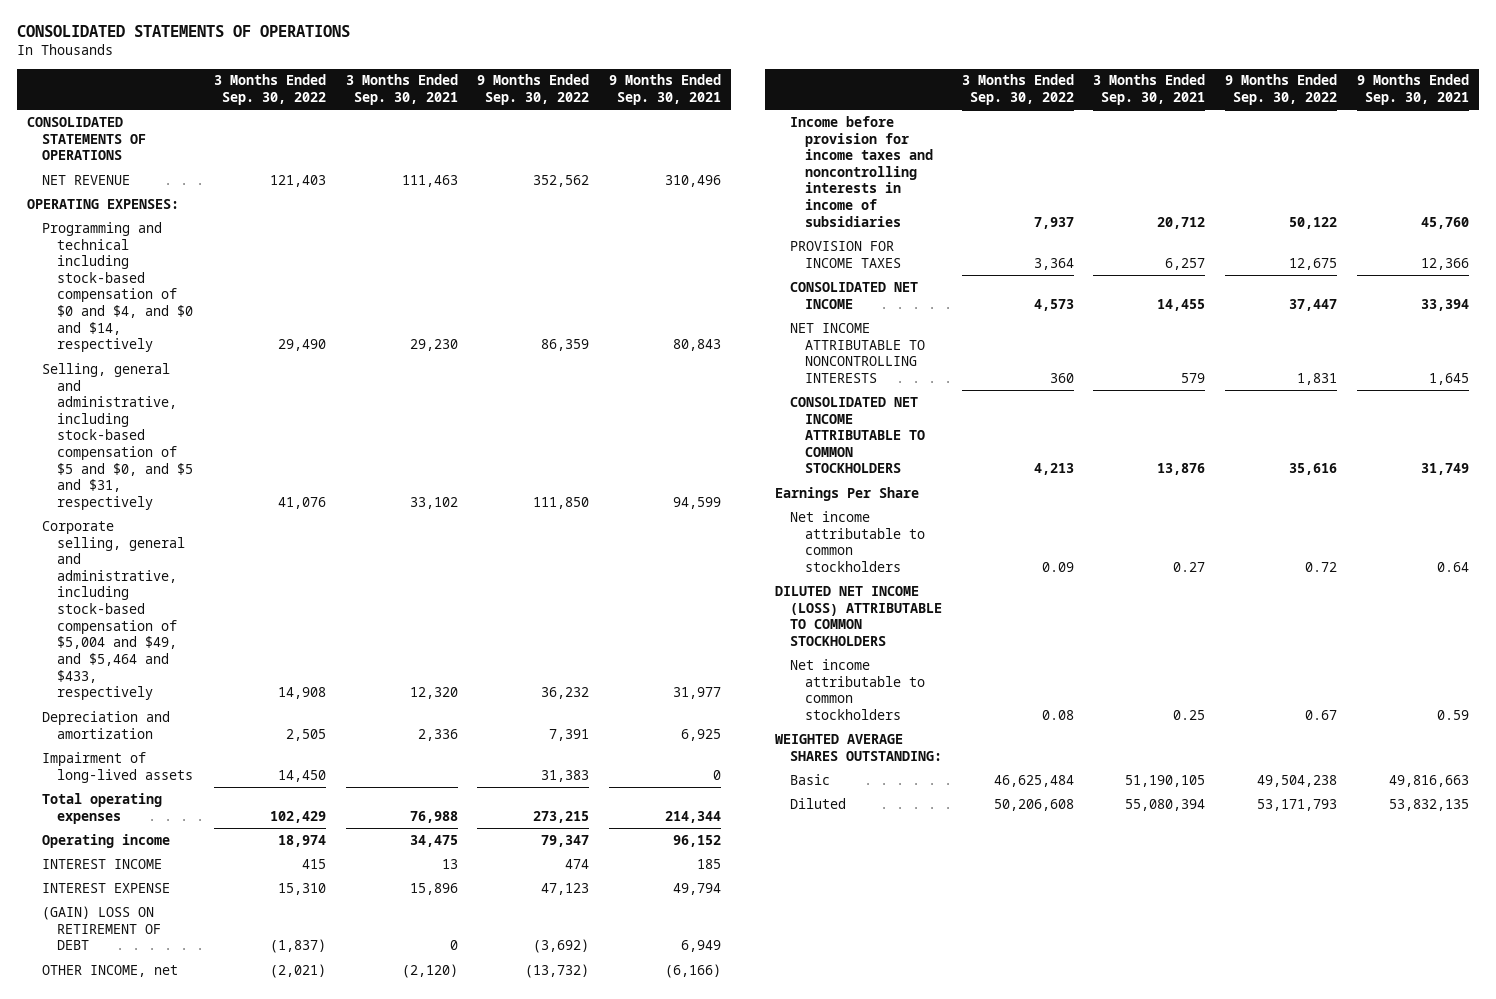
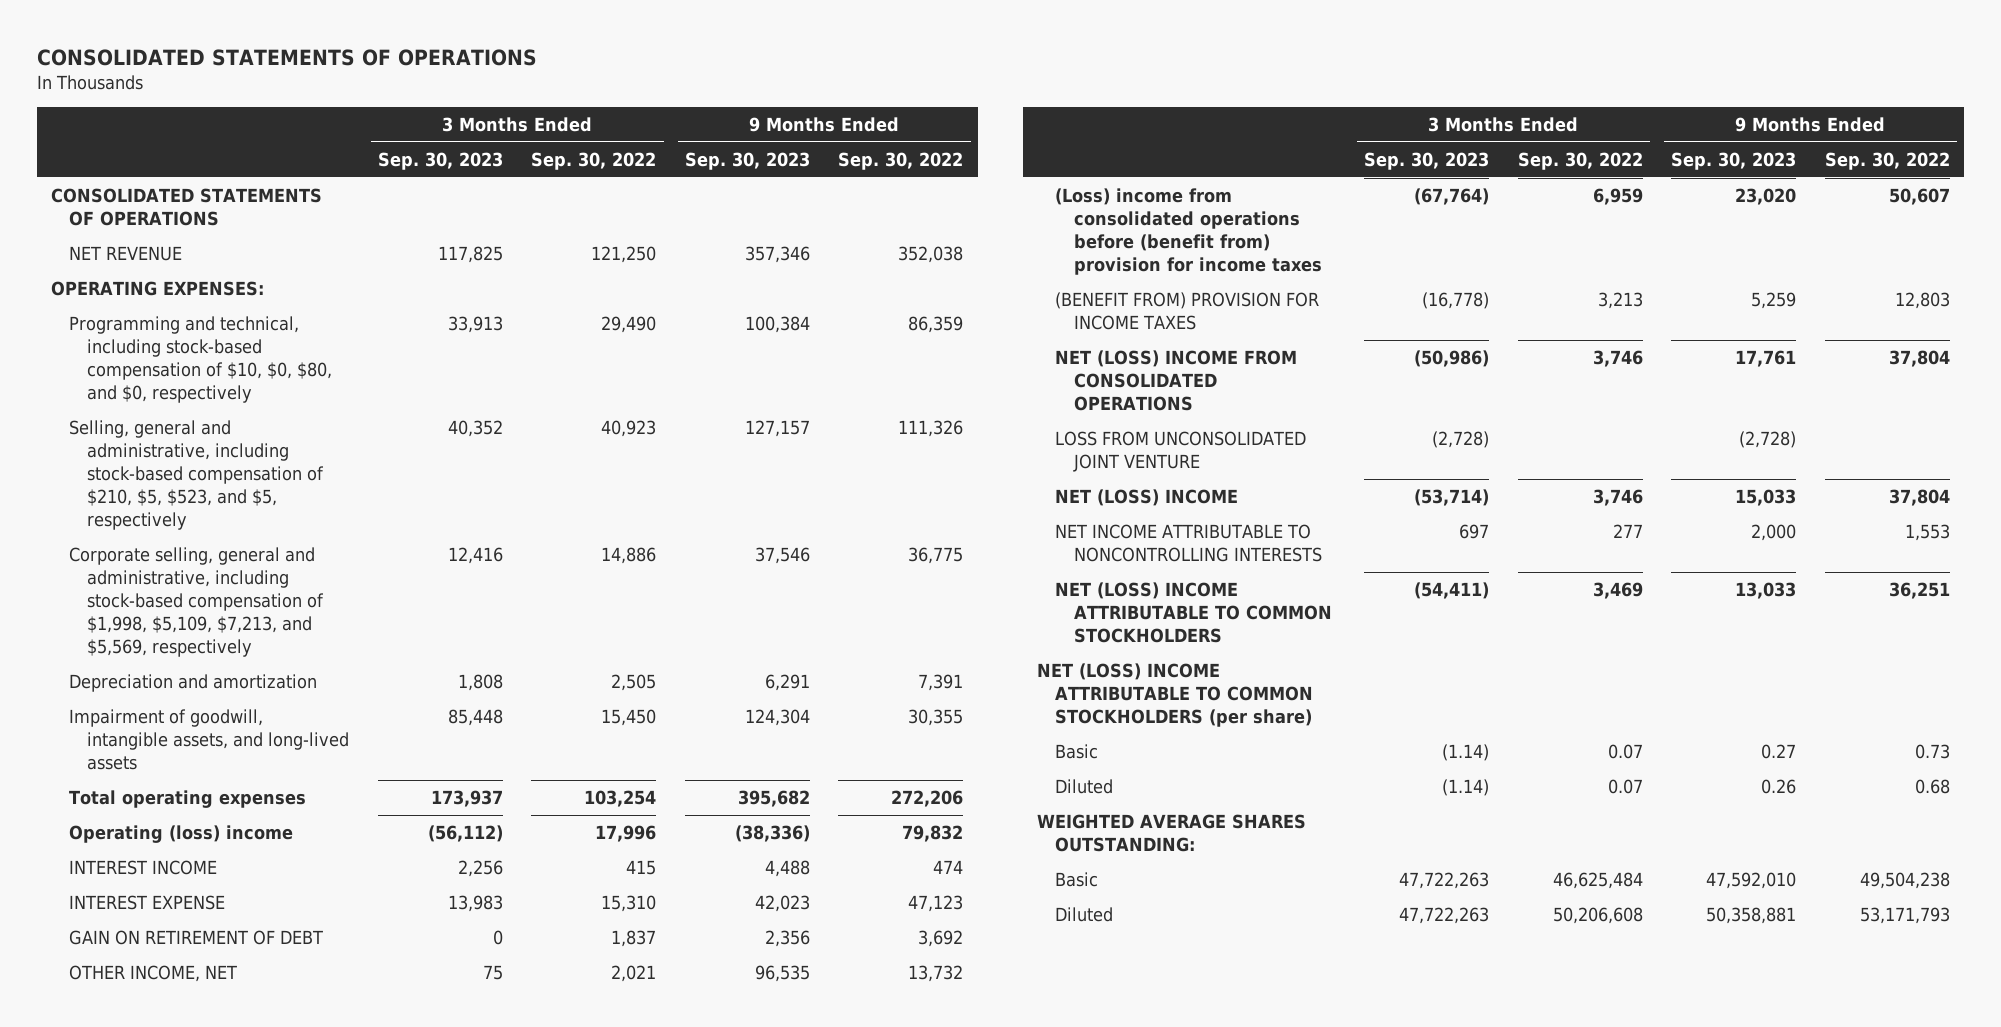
- | 3 Months Ended Sep. 30, 2022 | 3 Months Ended Sep. 30, 2021 | 9 Months Ended Sep. 30, 2022 | 9 Months Ended Sep. 30, 2021
+ | 3 Months Ended Sep. 30, 2023 | 3 Months Ended Sep. 30, 2022 | 9 Months Ended Sep. 30, 2023 | 9 Months Ended Sep. 30, 2022
- NET REVENUE | 121,403 | 111,463 | 352,562 | 310,496
+ NET REVENUE | 117,825 | 121,250 | 357,346 | 352,038
- Programming and technical including stock-based compensation of $0 and $4, and $0 and $14, respectively | 29,490 | 29,230 | 86,359 | 80,843
- Selling, general and administrative, including stock-based compensation of $5 and $0, and $5 and $31, respectively | 41,076 | 33,102 | 111,850 | 94,599
- Corporate selling, general and administrative, including stock-based compensation of $5,004 and $49, and $5,464 and $433, respectively | 14,908 | 12,320 | 36,232 | 31,977
+ Programming and technical, including stock-based compensation of $10, $0, $80, and $0, respectively | 33,913 | 29,490 | 100,384 | 86,359
+ Selling, general and administrative, including stock-based compensation of $210, $5, $523, and $5, respectively | 40,352 | 40,923 | 127,157 | 111,326
+ Corporate selling, general and administrative, including stock-based compensation of $1,998, $5,109, $7,213, and $5,569, respectively | 12,416 | 14,886 | 37,546 | 36,775
- Impairment of long-lived assets | 14,450 | | 31,383 | 0
- Total operating expenses | 102,429 | 76,988 | 273,215 | 214,344
- Operating income | 18,974 | 34,475 | 79,347 | 96,152
+ Impairment of goodwill, intangible assets, and long-lived assets | 85,448 | 15,450 | 124,304 | 30,355
+ Total operating expenses | 173,937 | 103,254 | 395,682 | 272,206
+ Operating (loss) income | (56,112) | 17,996 | (38,336) | 79,832
- (GAIN) LOSS ON RETIREMENT OF DEBT | (1,837) | 0 | (3,692) | 6,949
- OTHER INCOME, net | (2,021) | (2,120) | (13,732) | (6,166)
- Income before provision for income taxes and noncontrolling interests in income of subsidiaries | 7,937 | 20,712 | 50,122 | 45,760
- PROVISION FOR INCOME TAXES | 3,364 | 6,257 | 12,675 | 12,366
- CONSOLIDATED NET INCOME | 4,573 | 14,455 | 37,447 | 33,394
- NET INCOME ATTRIBUTABLE TO NONCONTROLLING INTERESTS | 360 | 579 | 1,831 | 1,645
- CONSOLIDATED NET INCOME ATTRIBUTABLE TO COMMON STOCKHOLDERS | 4,213 | 13,876 | 35,616 | 31,749
- Earnings Per Share
- Net income attributable to common stockholders | 0.09 | 0.27 | 0.72 | 0.64
- DILUTED NET INCOME (LOSS) ATTRIBUTABLE TO COMMON STOCKHOLDERS
- Net income attributable to common stockholders | 0.08 | 0.25 | 0.67 | 0.59
+ GAIN ON RETIREMENT OF DEBT | 0 | 1,837 | 2,356 | 3,692
+ OTHER INCOME, NET | 75 | 2,021 | 96,535 | 13,732
+ (Loss) income from consolidated operations before (benefit from) provision for income taxes | (67,764) | 6,959 | 23,020 | 50,607
+ (BENEFIT FROM) PROVISION FOR INCOME TAXES | (16,778) | 3,213 | 5,259 | 12,803
+ NET (LOSS) INCOME FROM CONSOLIDATED OPERATIONS | (50,986) | 3,746 | 17,761 | 37,804
+ LOSS FROM UNCONSOLIDATED JOINT VENTURE | (2,728) | | (2,728) |
+ NET (LOSS) INCOME | (53,714) | 3,746 | 15,033 | 37,804
+ NET INCOME ATTRIBUTABLE TO NONCONTROLLING INTERESTS | 697 | 277 | 2,000 | 1,553
+ NET (LOSS) INCOME ATTRIBUTABLE TO COMMON STOCKHOLDERS | (54,411) | 3,469 | 13,033 | 36,251
+ NET (LOSS) INCOME ATTRIBUTABLE TO COMMON STOCKHOLDERS (per share)
+ Basic | (1.14) | 0.07 | 0.27 | 0.73
+ Diluted | (1.14) | 0.07 | 0.26 | 0.68

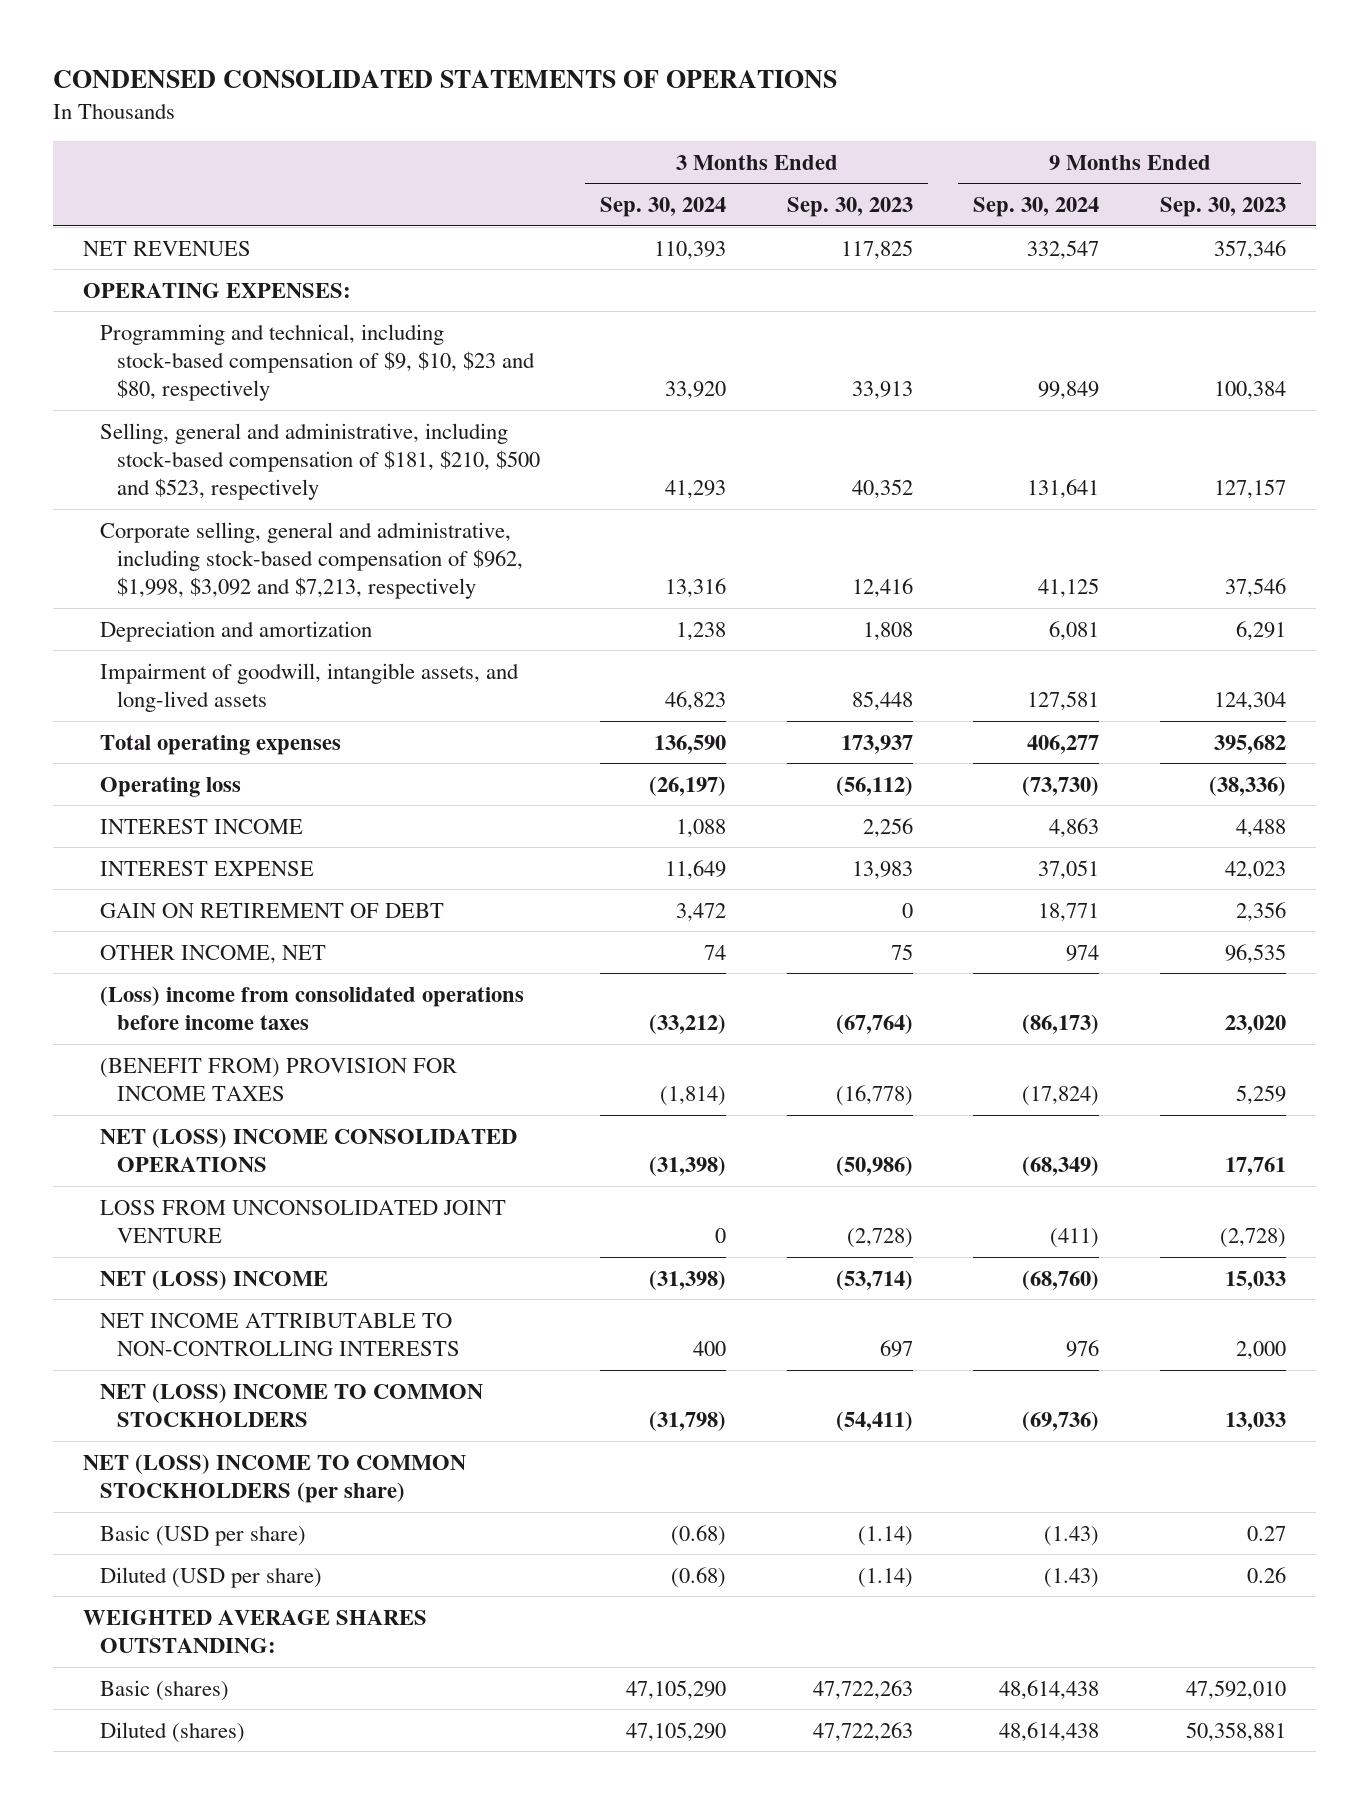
- CONSOLIDATED STATEMENTS OF OPERATIONS
+ CONDENSED CONSOLIDATED STATEMENTS OF OPERATIONS
- | 3 Months Ended Sep. 30, 2023 | 3 Months Ended Sep. 30, 2022 | 9 Months Ended Sep. 30, 2023 | 9 Months Ended Sep. 30, 2022
+ | 3 Months Ended Sep. 30, 2024 | 3 Months Ended Sep. 30, 2023 | 9 Months Ended Sep. 30, 2024 | 9 Months Ended Sep. 30, 2023
- CONSOLIDATED STATEMENTS OF OPERATIONS
- NET REVENUE | 117,825 | 121,250 | 357,346 | 352,038
+ NET REVENUES | 110,393 | 117,825 | 332,547 | 357,346
- Programming and technical, including stock-based compensation of $10, $0, $80, and $0, respectively | 33,913 | 29,490 | 100,384 | 86,359
- Selling, general and administrative, including stock-based compensation of $210, $5, $523, and $5, respectively | 40,352 | 40,923 | 127,157 | 111,326
- Corporate selling, general and administrative, including stock-based compensation of $1,998, $5,109, $7,213, and $5,569, respectively | 12,416 | 14,886 | 37,546 | 36,775
+ Programming and technical, including stock-based compensation of $9, $10, $23 and $80, respectively | 33,920 | 33,913 | 99,849 | 100,384
+ Selling, general and administrative, including stock-based compensation of $181, $210, $500 and $523, respectively | 41,293 | 40,352 | 131,641 | 127,157
+ Corporate selling, general and administrative, including stock-based compensation of $962, $1,998, $3,092 and $7,213, respectively | 13,316 | 12,416 | 41,125 | 37,546
- Operating (loss) income | (56,112) | 17,996 | (38,336) | 79,832
+ Operating loss | (26,197) | (56,112) | (73,730) | (38,336)
- (Loss) income from consolidated operations before (benefit from) provision for income taxes | (67,764) | 6,959 | 23,020 | 50,607
+ (Loss) income from consolidated operations before income taxes | (33,212) | (67,764) | (86,173) | 23,020
- NET (LOSS) INCOME FROM CONSOLIDATED OPERATIONS | (50,986) | 3,746 | 17,761 | 37,804
+ NET (LOSS) INCOME CONSOLIDATED OPERATIONS | (31,398) | (50,986) | (68,349) | 17,761
- NET INCOME ATTRIBUTABLE TO NONCONTROLLING INTERESTS | 697 | 277 | 2,000 | 1,553
- NET (LOSS) INCOME ATTRIBUTABLE TO COMMON STOCKHOLDERS | (54,411) | 3,469 | 13,033 | 36,251
- NET (LOSS) INCOME ATTRIBUTABLE TO COMMON STOCKHOLDERS (per share)
- Basic | (1.14) | 0.07 | 0.27 | 0.73
- Diluted | (1.14) | 0.07 | 0.26 | 0.68
+ NET INCOME ATTRIBUTABLE TO NON-CONTROLLING INTERESTS | 400 | 697 | 976 | 2,000
+ NET (LOSS) INCOME TO COMMON STOCKHOLDERS | (31,798) | (54,411) | (69,736) | 13,033
+ NET (LOSS) INCOME TO COMMON STOCKHOLDERS (per share)
+ Basic (USD per share) | (0.68) | (1.14) | (1.43) | 0.27
+ Diluted (USD per share) | (0.68) | (1.14) | (1.43) | 0.26
- Basic | 47,722,263 | 46,625,484 | 47,592,010 | 49,504,238
- Diluted | 47,722,263 | 50,206,608 | 50,358,881 | 53,171,793
+ Basic (shares) | 47,105,290 | 47,722,263 | 48,614,438 | 47,592,010
+ Diluted (shares) | 47,105,290 | 47,722,263 | 48,614,438 | 50,358,881

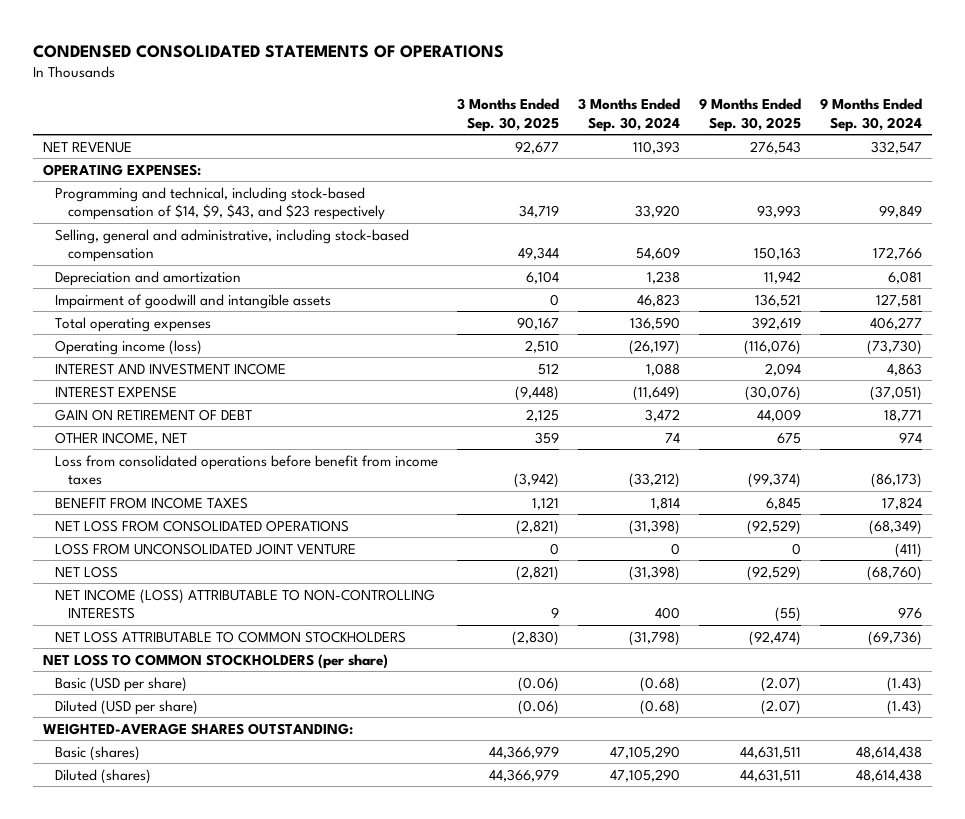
- | 3 Months Ended Sep. 30, 2024 | 3 Months Ended Sep. 30, 2023 | 9 Months Ended Sep. 30, 2024 | 9 Months Ended Sep. 30, 2023
+ | 3 Months Ended Sep. 30, 2025 | 3 Months Ended Sep. 30, 2024 | 9 Months Ended Sep. 30, 2025 | 9 Months Ended Sep. 30, 2024
- NET REVENUES | 110,393 | 117,825 | 332,547 | 357,346
+ NET REVENUE | 92,677 | 110,393 | 276,543 | 332,547
- Programming and technical, including stock-based compensation of $9, $10, $23 and $80, respectively | 33,920 | 33,913 | 99,849 | 100,384
- Selling, general and administrative, including stock-based compensation of $181, $210, $500 and $523, respectively | 41,293 | 40,352 | 131,641 | 127,157
- Corporate selling, general and administrative, including stock-based compensation of $962, $1,998, $3,092 and $7,213, respectively | 13,316 | 12,416 | 41,125 | 37,546
+ Programming and technical, including stock-based compensation of $14, $9, $43, and $23 respectively | 34,719 | 33,920 | 93,993 | 99,849
+ Selling, general and administrative, including stock-based compensation | 49,344 | 54,609 | 150,163 | 172,766
- Impairment of goodwill, intangible assets, and long-lived assets | 46,823 | 85,448 | 127,581 | 124,304
+ Impairment of goodwill and intangible assets | 0 | 46,823 | 136,521 | 127,581
- Operating loss | (26,197) | (56,112) | (73,730) | (38,336)
- INTEREST INCOME | 1,088 | 2,256 | 4,863 | 4,488
- INTEREST EXPENSE | 11,649 | 13,983 | 37,051 | 42,023
+ Operating income (loss) | 2,510 | (26,197) | (116,076) | (73,730)
+ INTEREST AND INVESTMENT INCOME | 512 | 1,088 | 2,094 | 4,863
+ INTEREST EXPENSE | (9,448) | (11,649) | (30,076) | (37,051)
- (Loss) income from consolidated operations before income taxes | (33,212) | (67,764) | (86,173) | 23,020
- (BENEFIT FROM) PROVISION FOR INCOME TAXES | (1,814) | (16,778) | (17,824) | 5,259
- NET (LOSS) INCOME CONSOLIDATED OPERATIONS | (31,398) | (50,986) | (68,349) | 17,761
+ Loss from consolidated operations before benefit from income taxes | (3,942) | (33,212) | (99,374) | (86,173)
+ BENEFIT FROM INCOME TAXES | 1,121 | 1,814 | 6,845 | 17,824
+ NET LOSS FROM CONSOLIDATED OPERATIONS | (2,821) | (31,398) | (92,529) | (68,349)
- NET (LOSS) INCOME | (31,398) | (53,714) | (68,760) | 15,033
- NET INCOME ATTRIBUTABLE TO NON-CONTROLLING INTERESTS | 400 | 697 | 976 | 2,000
- NET (LOSS) INCOME TO COMMON STOCKHOLDERS | (31,798) | (54,411) | (69,736) | 13,033
- NET (LOSS) INCOME TO COMMON STOCKHOLDERS (per share)
+ NET LOSS | (2,821) | (31,398) | (92,529) | (68,760)
+ NET INCOME (LOSS) ATTRIBUTABLE TO NON-CONTROLLING INTERESTS | 9 | 400 | (55) | 976
+ NET LOSS ATTRIBUTABLE TO COMMON STOCKHOLDERS | (2,830) | (31,798) | (92,474) | (69,736)
+ NET LOSS TO COMMON STOCKHOLDERS (per share)
- WEIGHTED AVERAGE SHARES OUTSTANDING:
+ WEIGHTED-AVERAGE SHARES OUTSTANDING:

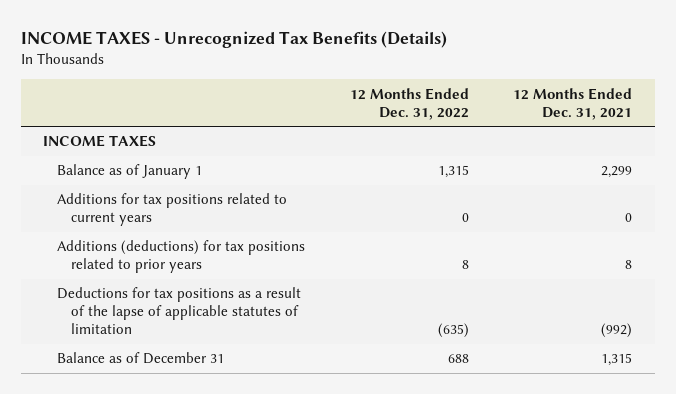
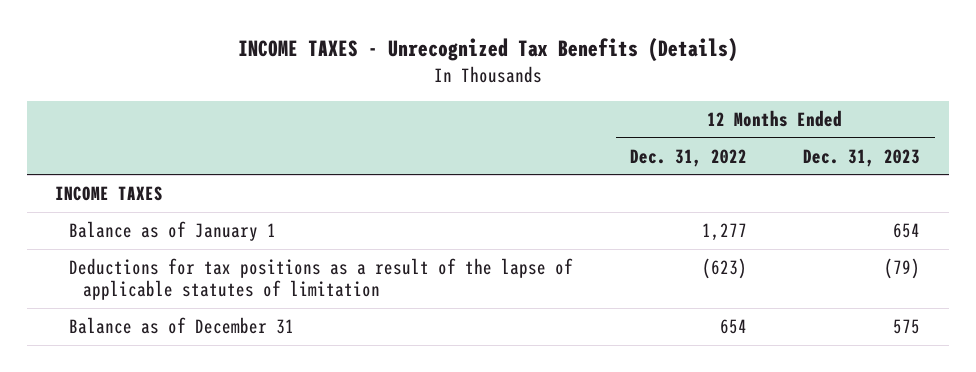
- | 12 Months Ended Dec. 31, 2022 | 12 Months Ended Dec. 31, 2021
+ | 12 Months Ended Dec. 31, 2022 | 12 Months Ended Dec. 31, 2023
- Balance as of January 1 | 1,315 | 2,299
- Additions for tax positions related to current years | 0 | 0
- Additions (deductions) for tax positions related to prior years | 8 | 8
- Deductions for tax positions as a result of the lapse of applicable statutes of limitation | (635) | (992)
- Balance as of December 31 | 688 | 1,315
+ Balance as of January 1 | 1,277 | 654
+ Deductions for tax positions as a result of the lapse of applicable statutes of limitation | (623) | (79)
+ Balance as of December 31 | 654 | 575

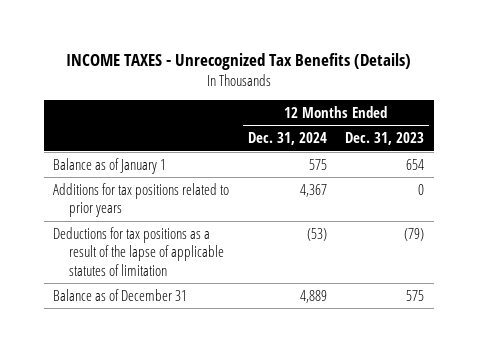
- | 12 Months Ended Dec. 31, 2022 | 12 Months Ended Dec. 31, 2023
+ | 12 Months Ended Dec. 31, 2024 | 12 Months Ended Dec. 31, 2023
- INCOME TAXES
+ Additions for tax positions related to prior years | 4,367 | 0

